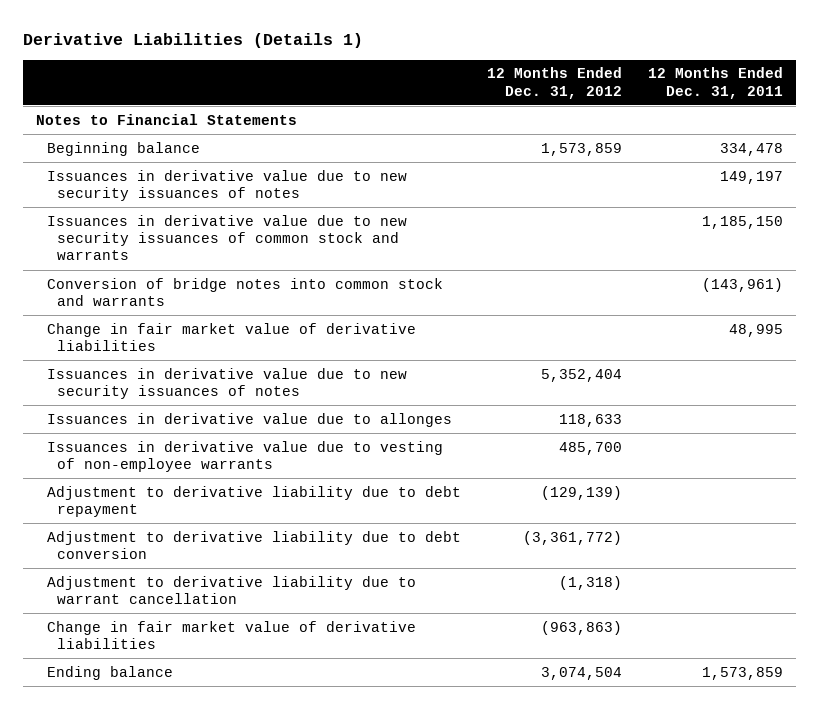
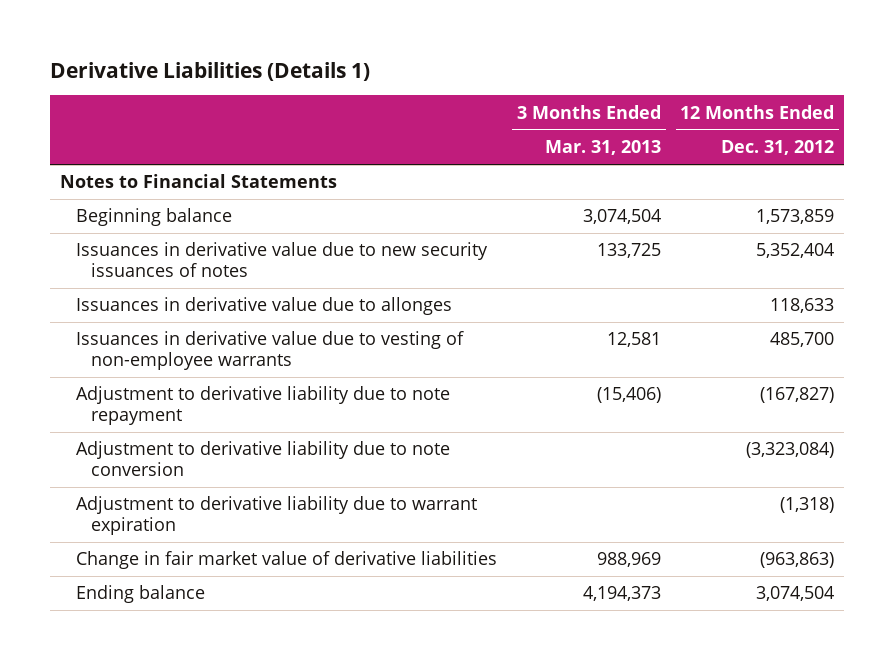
- | 12 Months Ended Dec. 31, 2012 | 12 Months Ended Dec. 31, 2011
+ | 3 Months Ended Mar. 31, 2013 | 12 Months Ended Dec. 31, 2012
- Issuances in derivative value due to new security issuances of notes | | 149,197
- Issuances in derivative value due to new security issuances of common stock and warrants | | 1,185,150
- Conversion of bridge notes into common stock and warrants | | (143,961)
- Change in fair market value of derivative liabilities | | 48,995
- Adjustment to derivative liability due to debt repayment | (129,139) |
- Adjustment to derivative liability due to debt conversion | (3,361,772) |
- Adjustment to derivative liability due to warrant cancellation | (1,318) |
+ Adjustment to derivative liability due to note repayment | (15,406) | (167,827)
+ Adjustment to derivative liability due to note conversion | | (3,323,084)
+ Adjustment to derivative liability due to warrant expiration | | (1,318)

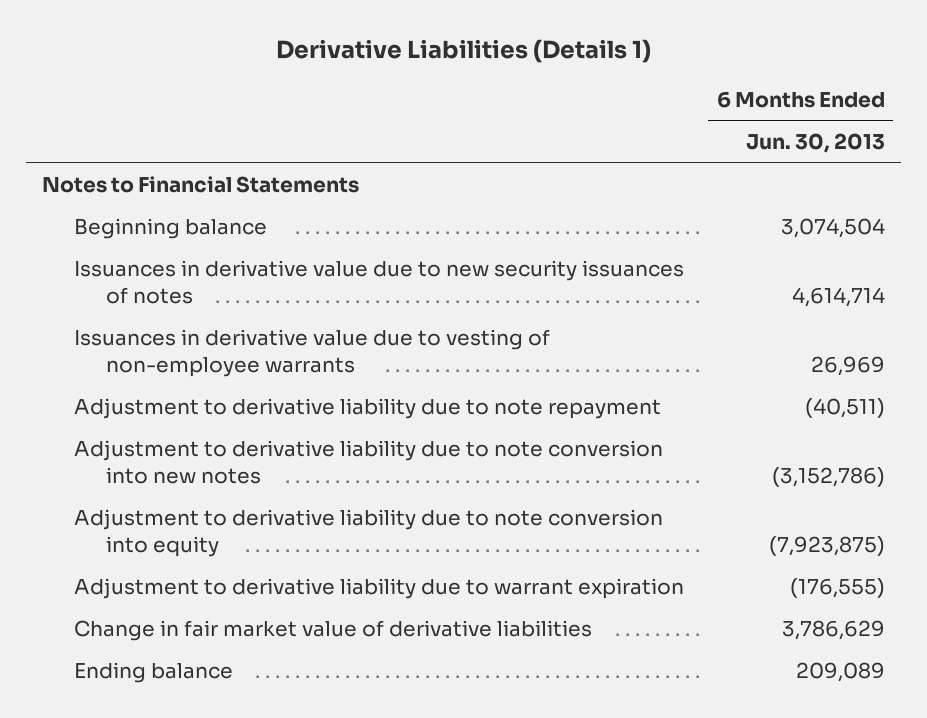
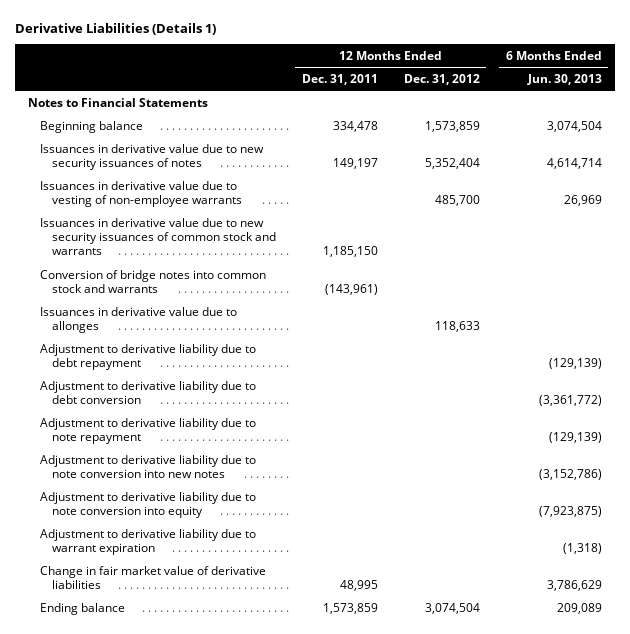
- | 6 Months Ended Jun. 30, 2013
+ | 12 Months Ended Dec. 31, 2011 | 12 Months Ended Dec. 31, 2012 | 6 Months Ended Jun. 30, 2013
- Adjustment to derivative liability due to note repayment | (40,511)
+ Issuances in derivative value due to new security issuances of common stock and warrants | 1,185,150 | |
+ Conversion of bridge notes into common stock and warrants | (143,961) | |
+ Issuances in derivative value due to allonges | | 118,633 |
+ Adjustment to derivative liability due to debt repayment | | | (129,139)
+ Adjustment to derivative liability due to debt conversion | | | (3,361,772)
+ Adjustment to derivative liability due to note repayment | | | (129,139)
- Adjustment to derivative liability due to warrant expiration | (176,555)
+ Adjustment to derivative liability due to warrant expiration | | | (1,318)

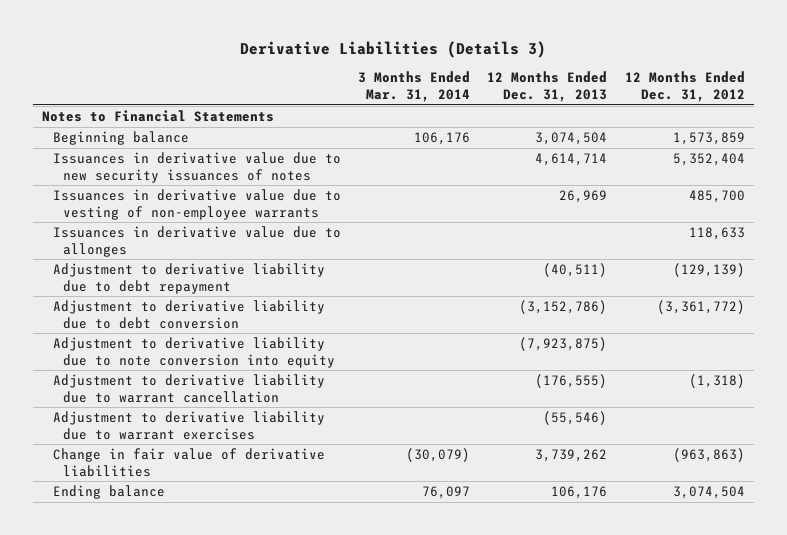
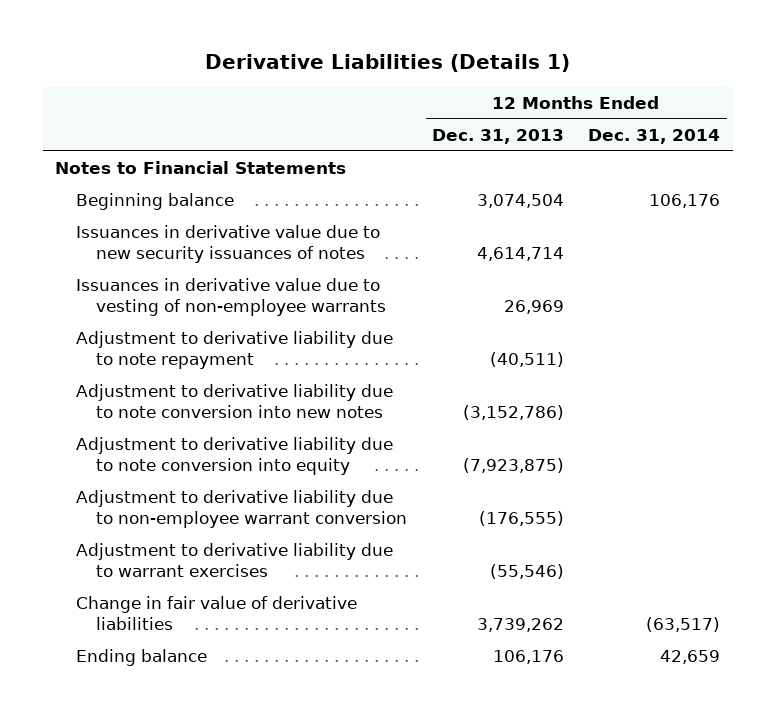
- Derivative Liabilities (Details 3)
+ Derivative Liabilities (Details 1)
- | 3 Months Ended Mar. 31, 2014 | 12 Months Ended Dec. 31, 2013 | 12 Months Ended Dec. 31, 2012
+ | 12 Months Ended Dec. 31, 2013 | 12 Months Ended Dec. 31, 2014
- Issuances in derivative value due to allonges | | | 118,633
- Adjustment to derivative liability due to debt repayment | | (40,511) | (129,139)
- Adjustment to derivative liability due to debt conversion | | (3,152,786) | (3,361,772)
+ Adjustment to derivative liability due to note repayment | (40,511) |
+ Adjustment to derivative liability due to note conversion into new notes | (3,152,786) |
- Adjustment to derivative liability due to warrant cancellation | | (176,555) | (1,318)
+ Adjustment to derivative liability due to non-employee warrant conversion | (176,555) |

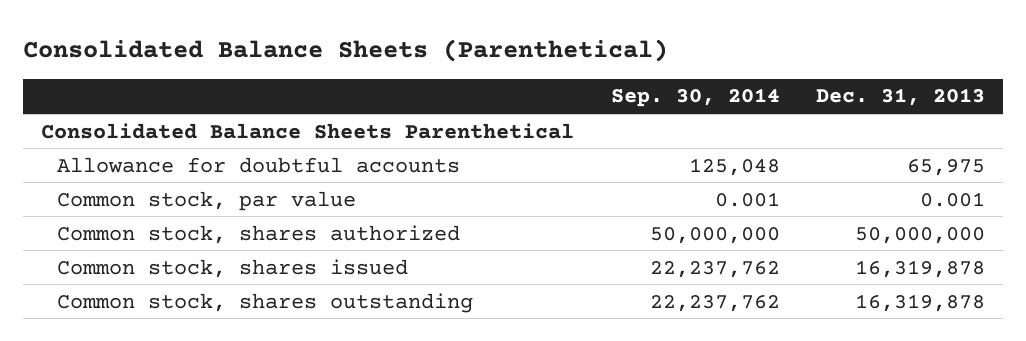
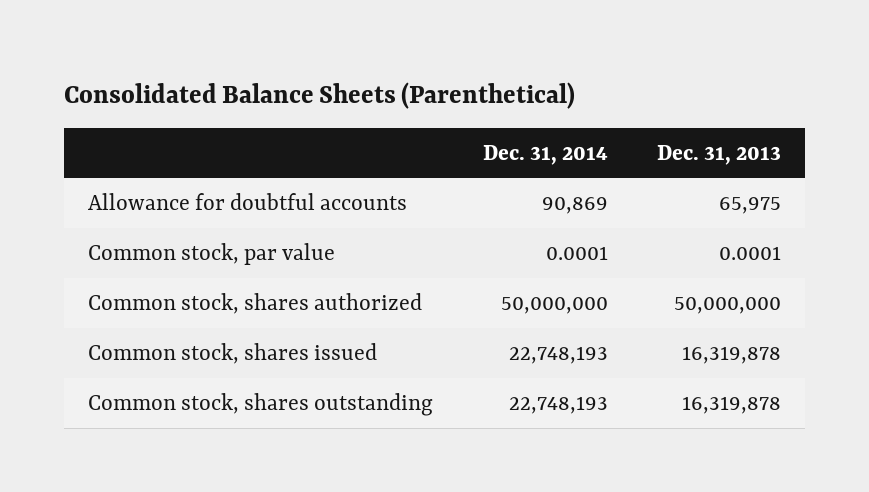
- | Sep. 30, 2014 | Dec. 31, 2013
+ | Dec. 31, 2014 | Dec. 31, 2013
- Consolidated Balance Sheets Parenthetical
- Common stock, par value | 0.001 | 0.001
+ Common stock, par value | 0.0001 | 0.0001

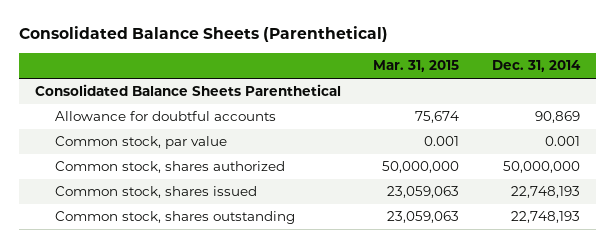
- | Dec. 31, 2014 | Dec. 31, 2013
+ | Mar. 31, 2015 | Dec. 31, 2014
+ Consolidated Balance Sheets Parenthetical
- Common stock, par value | 0.0001 | 0.0001
+ Common stock, par value | 0.001 | 0.001

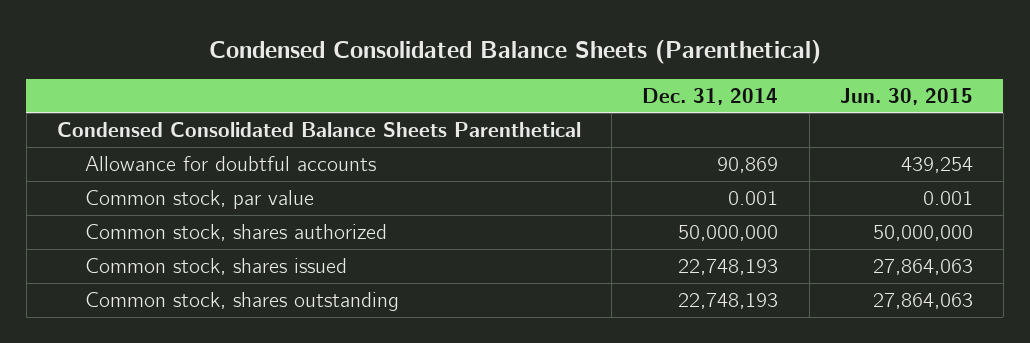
- Consolidated Balance Sheets (Parenthetical)
+ Condensed Consolidated Balance Sheets (Parenthetical)
- | Mar. 31, 2015 | Dec. 31, 2014
+ | Dec. 31, 2014 | Jun. 30, 2015
- Consolidated Balance Sheets Parenthetical
+ Condensed Consolidated Balance Sheets Parenthetical

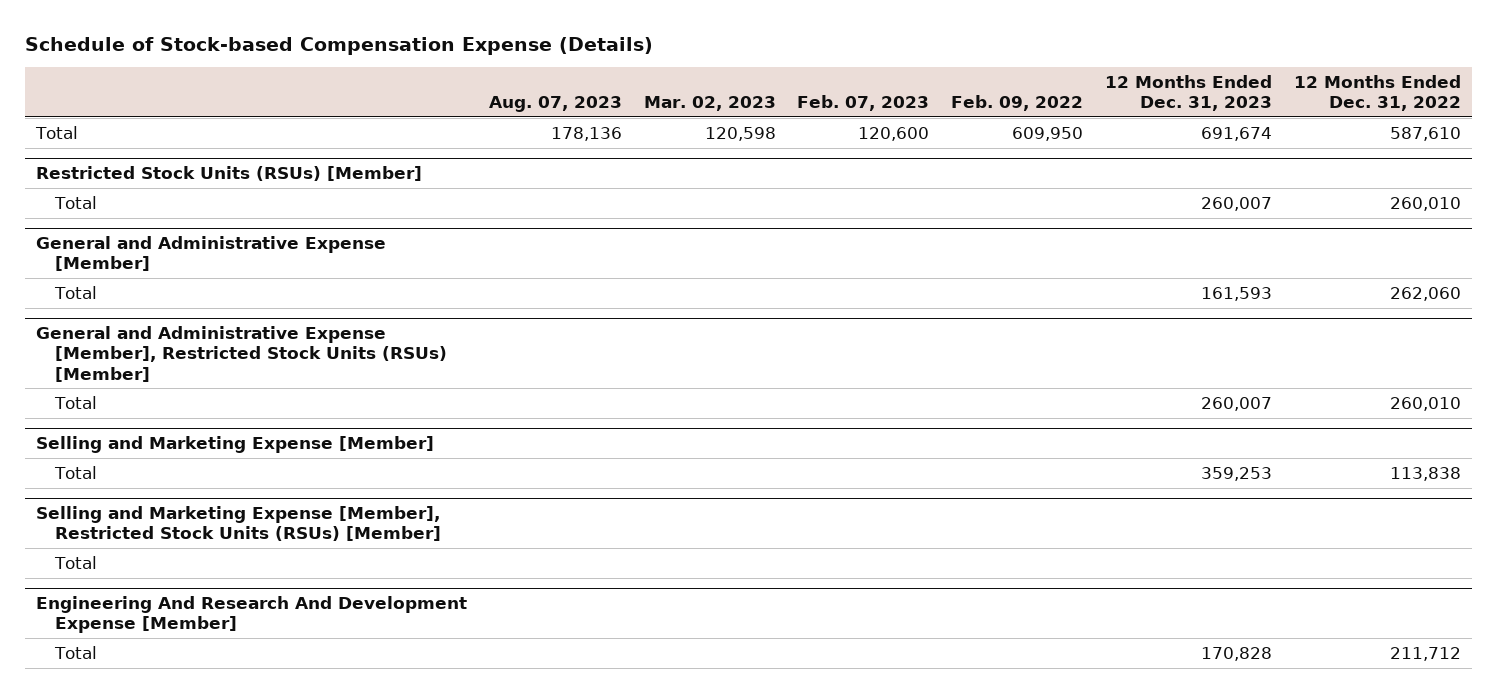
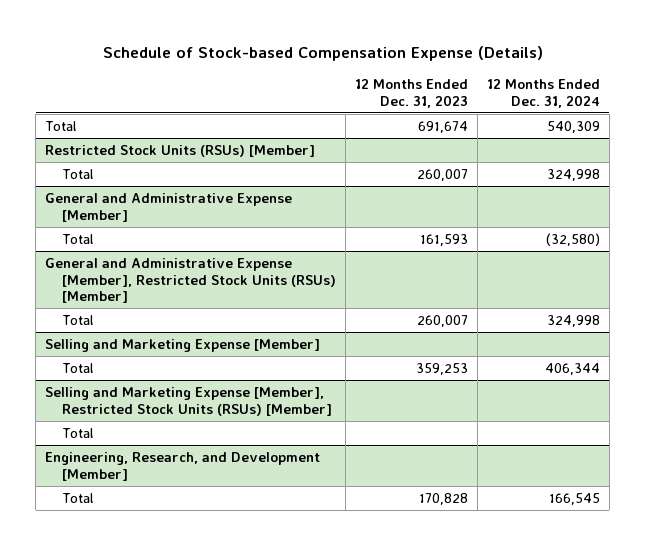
- | Aug. 07, 2023 | Mar. 02, 2023 | Feb. 07, 2023 | Feb. 09, 2022 | 12 Months Ended Dec. 31, 2023 | 12 Months Ended Dec. 31, 2022
+ | 12 Months Ended Dec. 31, 2023 | 12 Months Ended Dec. 31, 2024
- Engineering And Research And Development Expense [Member]
+ Engineering, Research, and Development [Member]

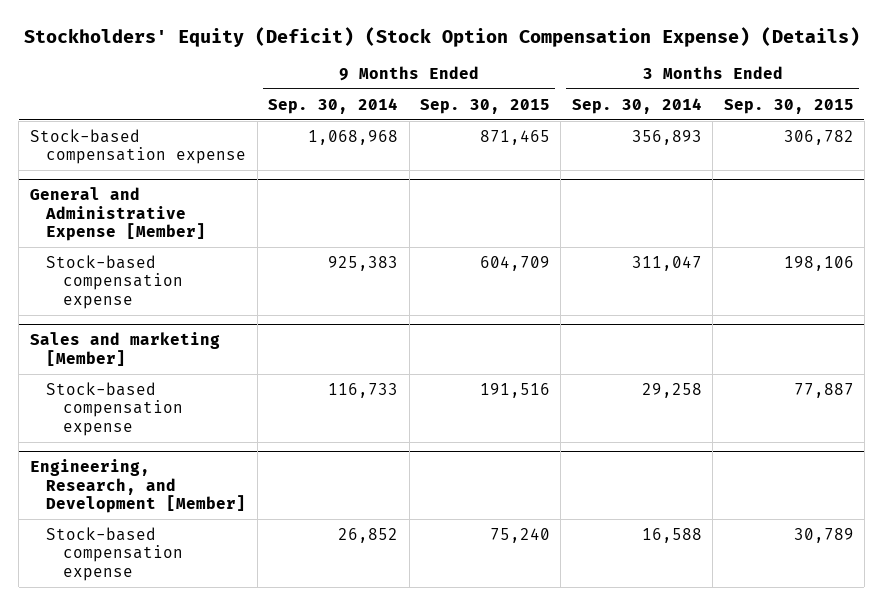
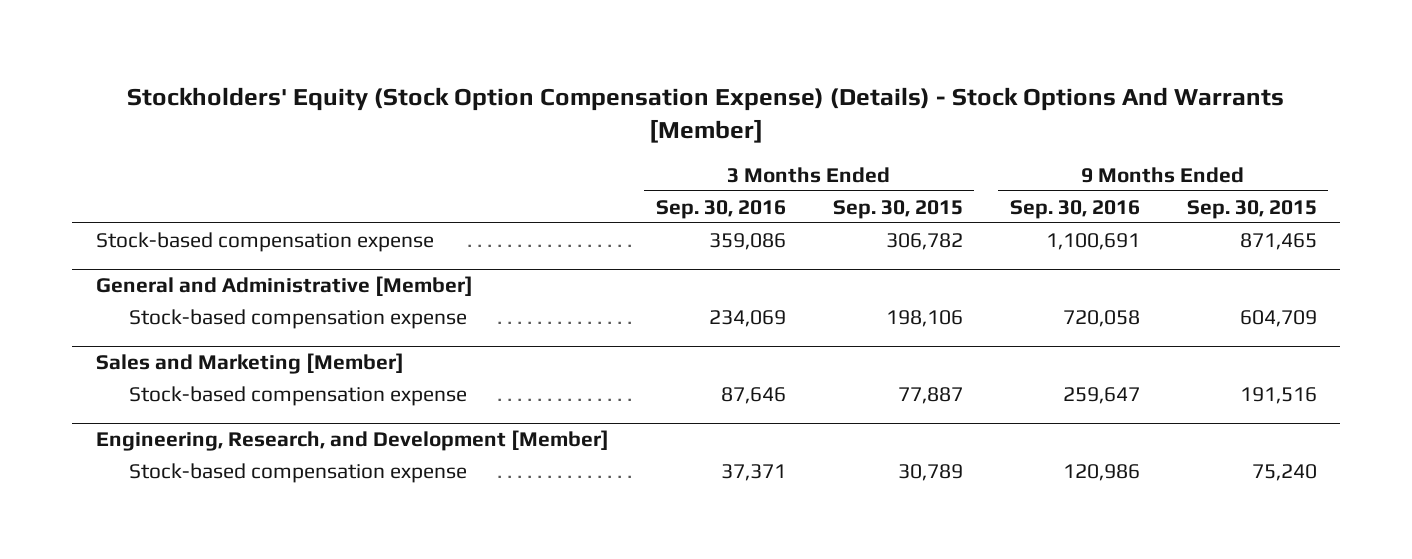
- Stockholders' Equity (Deficit) (Stock Option Compensation Expense) (Details)
+ Stockholders' Equity (Stock Option Compensation Expense) (Details) - Stock Options And Warrants [Member]
- | 9 Months Ended Sep. 30, 2014 | 9 Months Ended Sep. 30, 2015 | 3 Months Ended Sep. 30, 2014 | 3 Months Ended Sep. 30, 2015
+ | 3 Months Ended Sep. 30, 2016 | 3 Months Ended Sep. 30, 2015 | 9 Months Ended Sep. 30, 2016 | 9 Months Ended Sep. 30, 2015
- General and Administrative Expense [Member]
+ General and Administrative [Member]
- Sales and marketing [Member]
+ Sales and Marketing [Member]

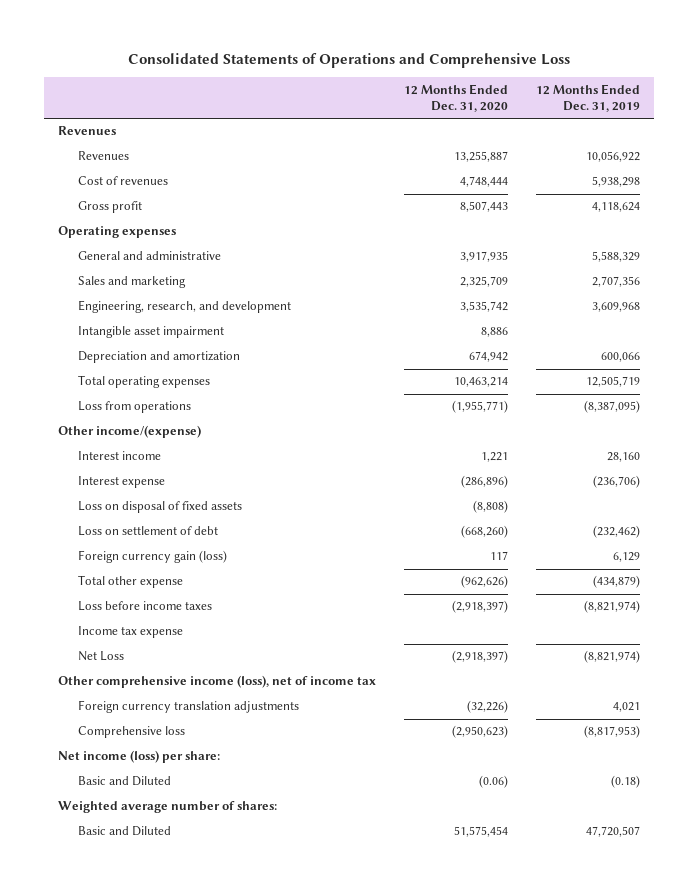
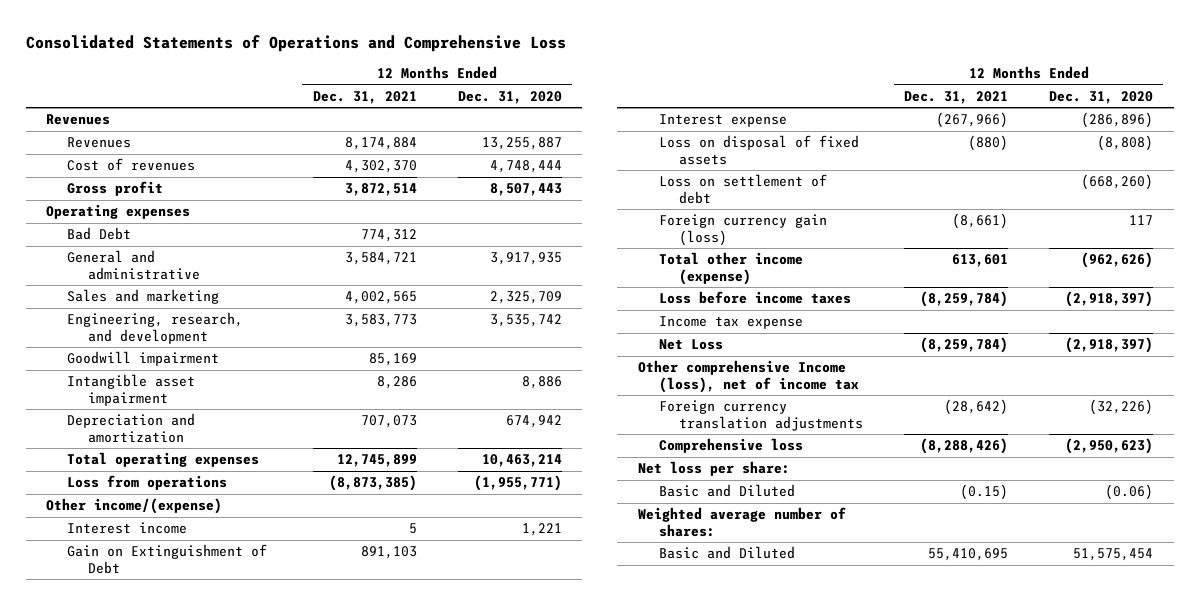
- | 12 Months Ended Dec. 31, 2020 | 12 Months Ended Dec. 31, 2019
+ | 12 Months Ended Dec. 31, 2021 | 12 Months Ended Dec. 31, 2020
+ Bad Debt | 774,312 |
+ Goodwill impairment | 85,169 |
+ Gain on Extinguishment of Debt | 891,103 |
- Total other expense | (962,626) | (434,879)
+ Total other income (expense) | 613,601 | (962,626)
- Other comprehensive income (loss), net of income tax
+ Other comprehensive Income (loss), net of income tax
- Net income (loss) per share:
+ Net loss per share:

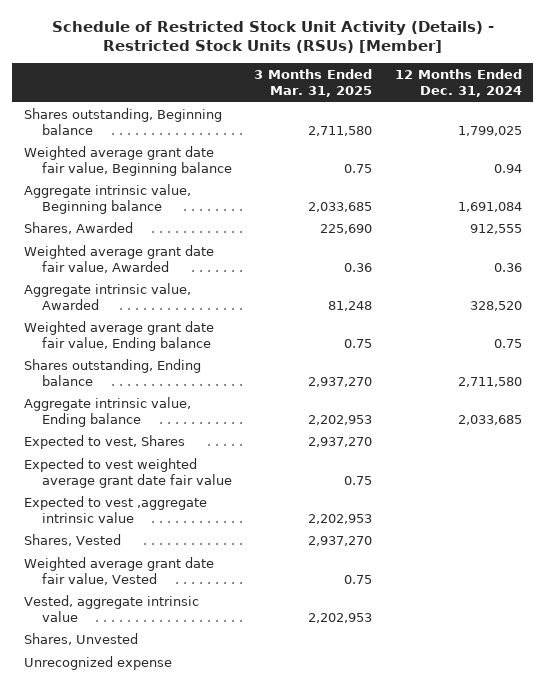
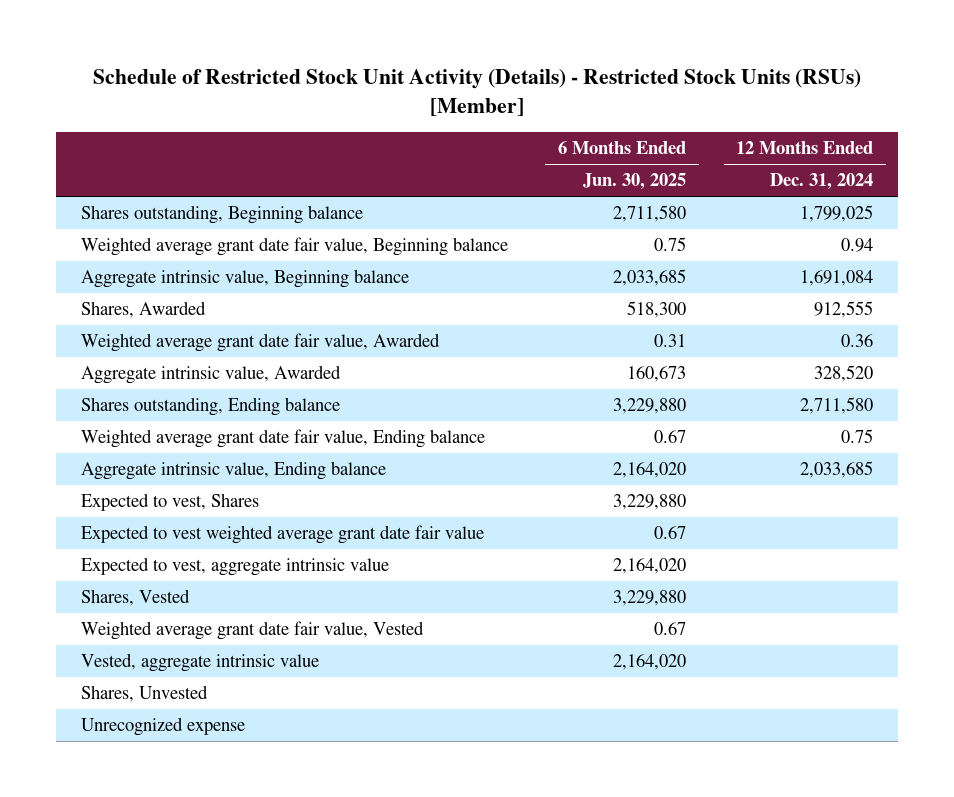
- | 3 Months Ended Mar. 31, 2025 | 12 Months Ended Dec. 31, 2024
+ | 6 Months Ended Jun. 30, 2025 | 12 Months Ended Dec. 31, 2024
moved down: Weighted average grant date fair value, Ending balance | 0.67 | 0.75
- Expected to vest ,aggregate intrinsic value | 2,202,953 |
+ Expected to vest, aggregate intrinsic value | 2,164,020 |

